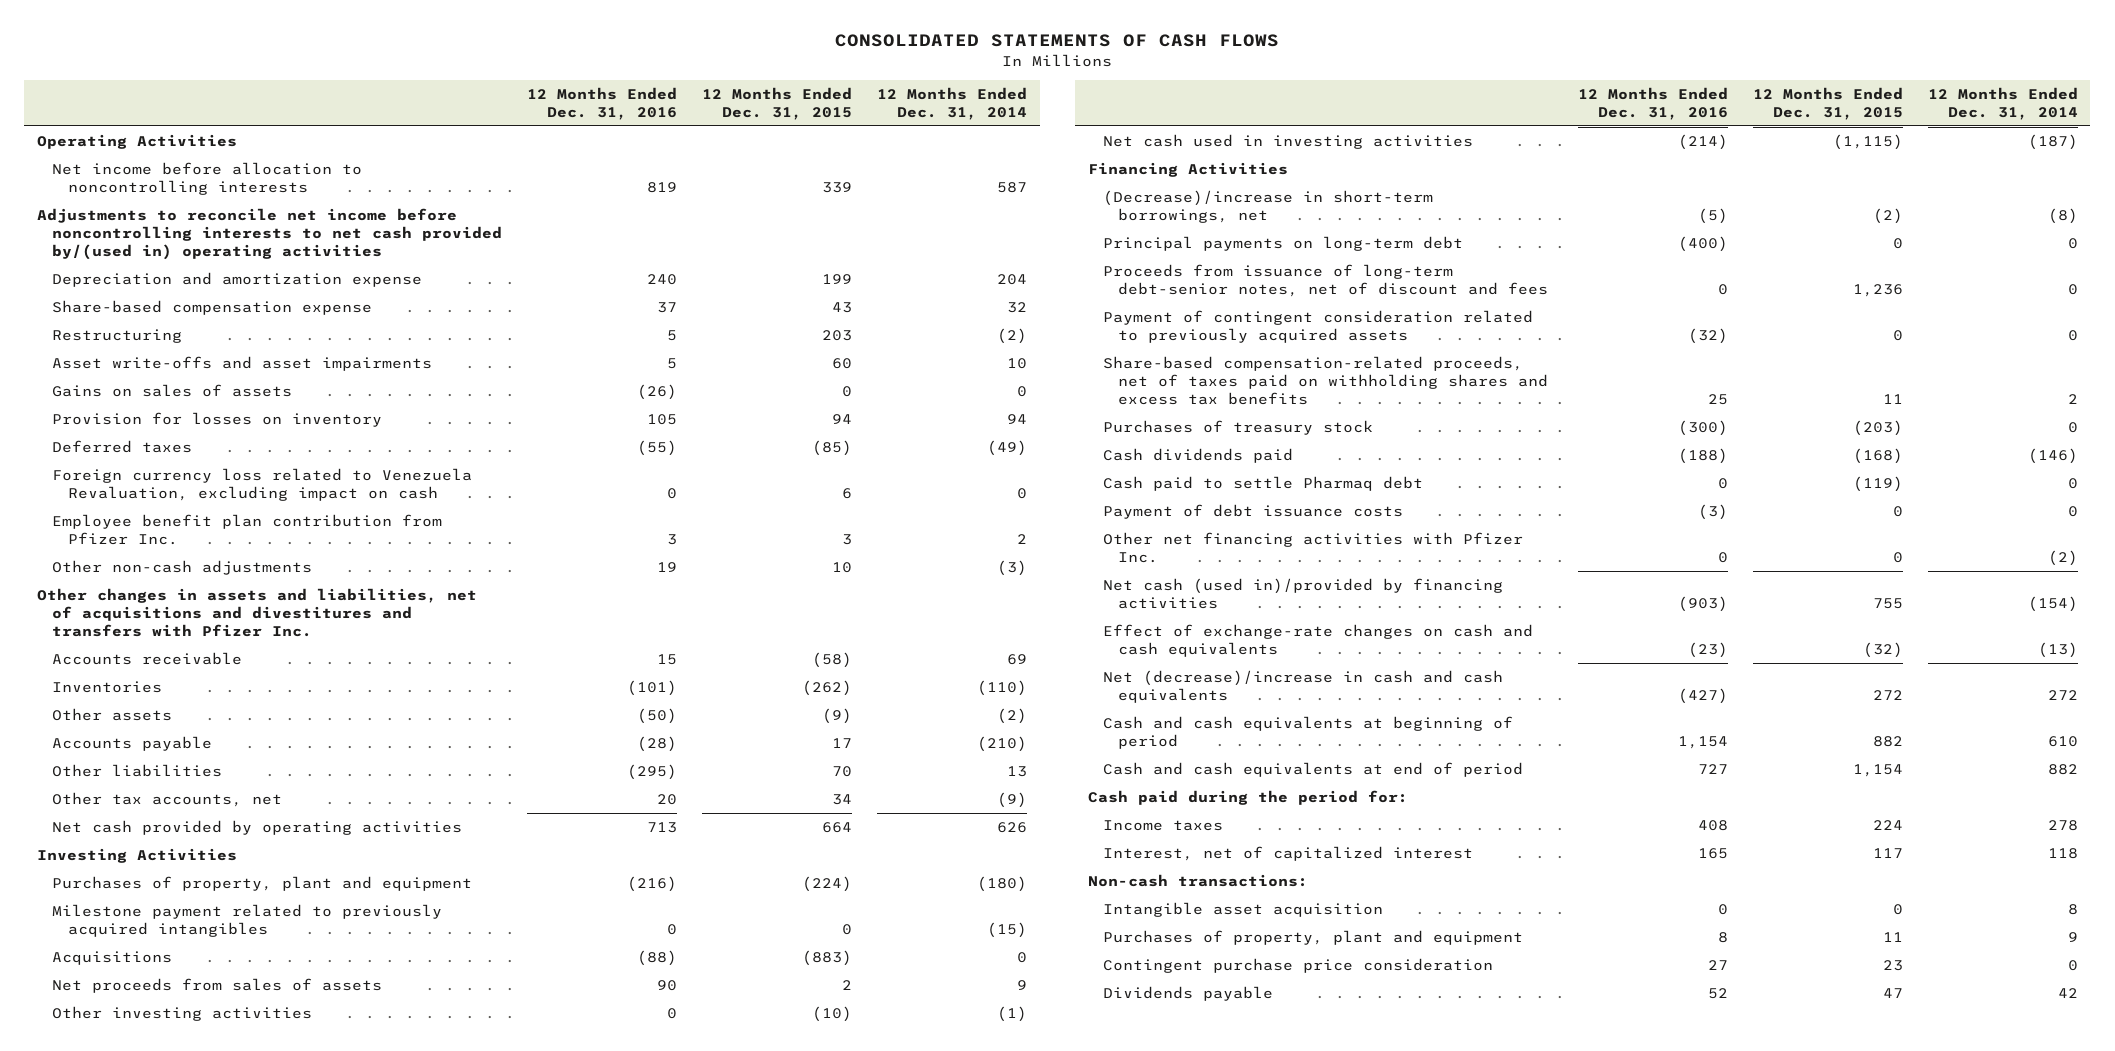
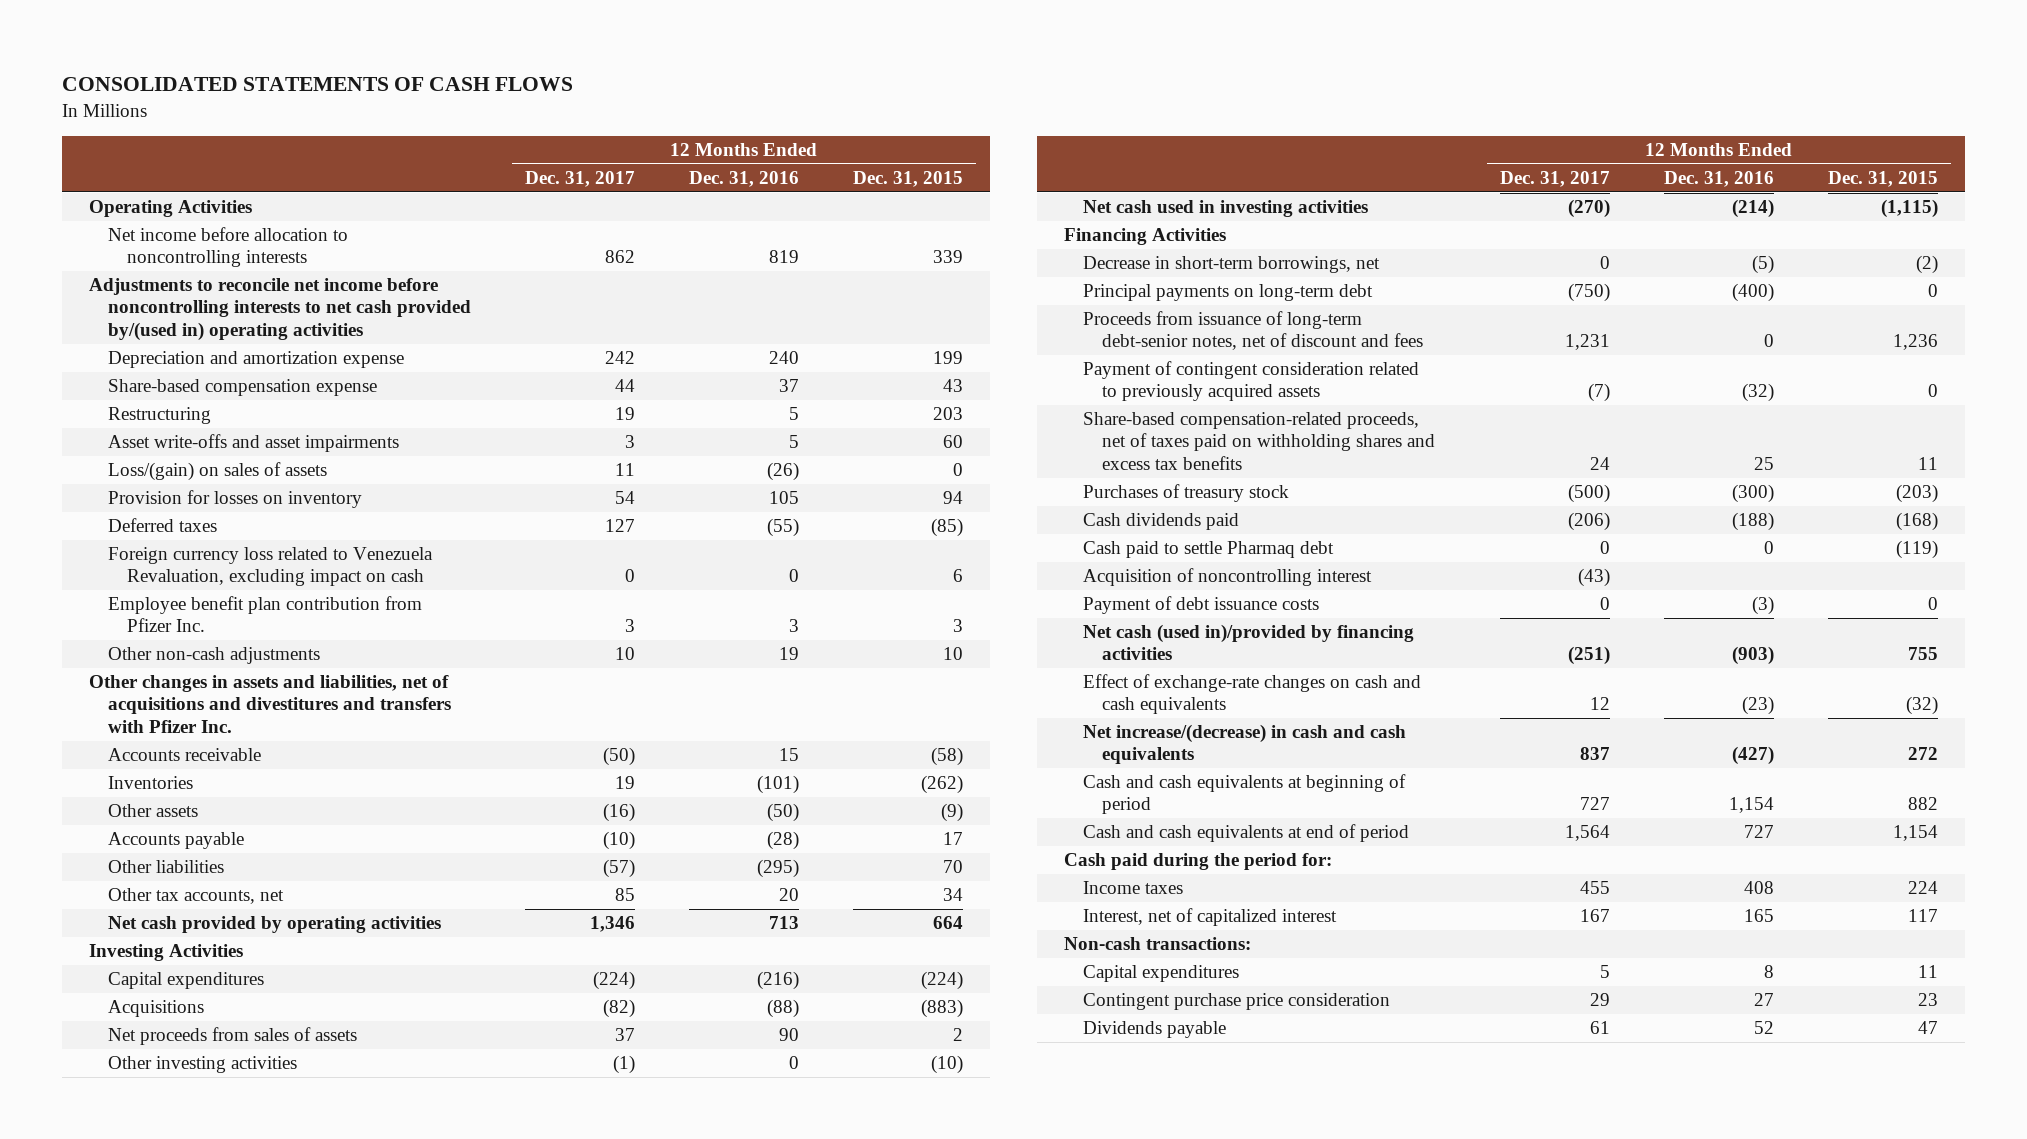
- | 12 Months Ended Dec. 31, 2016 | 12 Months Ended Dec. 31, 2015 | 12 Months Ended Dec. 31, 2014
+ | 12 Months Ended Dec. 31, 2017 | 12 Months Ended Dec. 31, 2016 | 12 Months Ended Dec. 31, 2015
- Gains on sales of assets | (26) | 0 | 0
+ Loss/(gain) on sales of assets | 11 | (26) | 0
- Purchases of property, plant and equipment | (216) | (224) | (180)
- Milestone payment related to previously acquired intangibles | 0 | 0 | (15)
+ Capital expenditures | (224) | (216) | (224)
- (Decrease)/increase in short-term borrowings, net | (5) | (2) | (8)
+ Decrease in short-term borrowings, net | 0 | (5) | (2)
+ Acquisition of noncontrolling interest | (43) | |
- Other net financing activities with Pfizer Inc. | 0 | 0 | (2)
- Net (decrease)/increase in cash and cash equivalents | (427) | 272 | 272
+ Net increase/(decrease) in cash and cash equivalents | 837 | (427) | 272
- Intangible asset acquisition | 0 | 0 | 8
- Purchases of property, plant and equipment | 8 | 11 | 9
+ Capital expenditures | 5 | 8 | 11

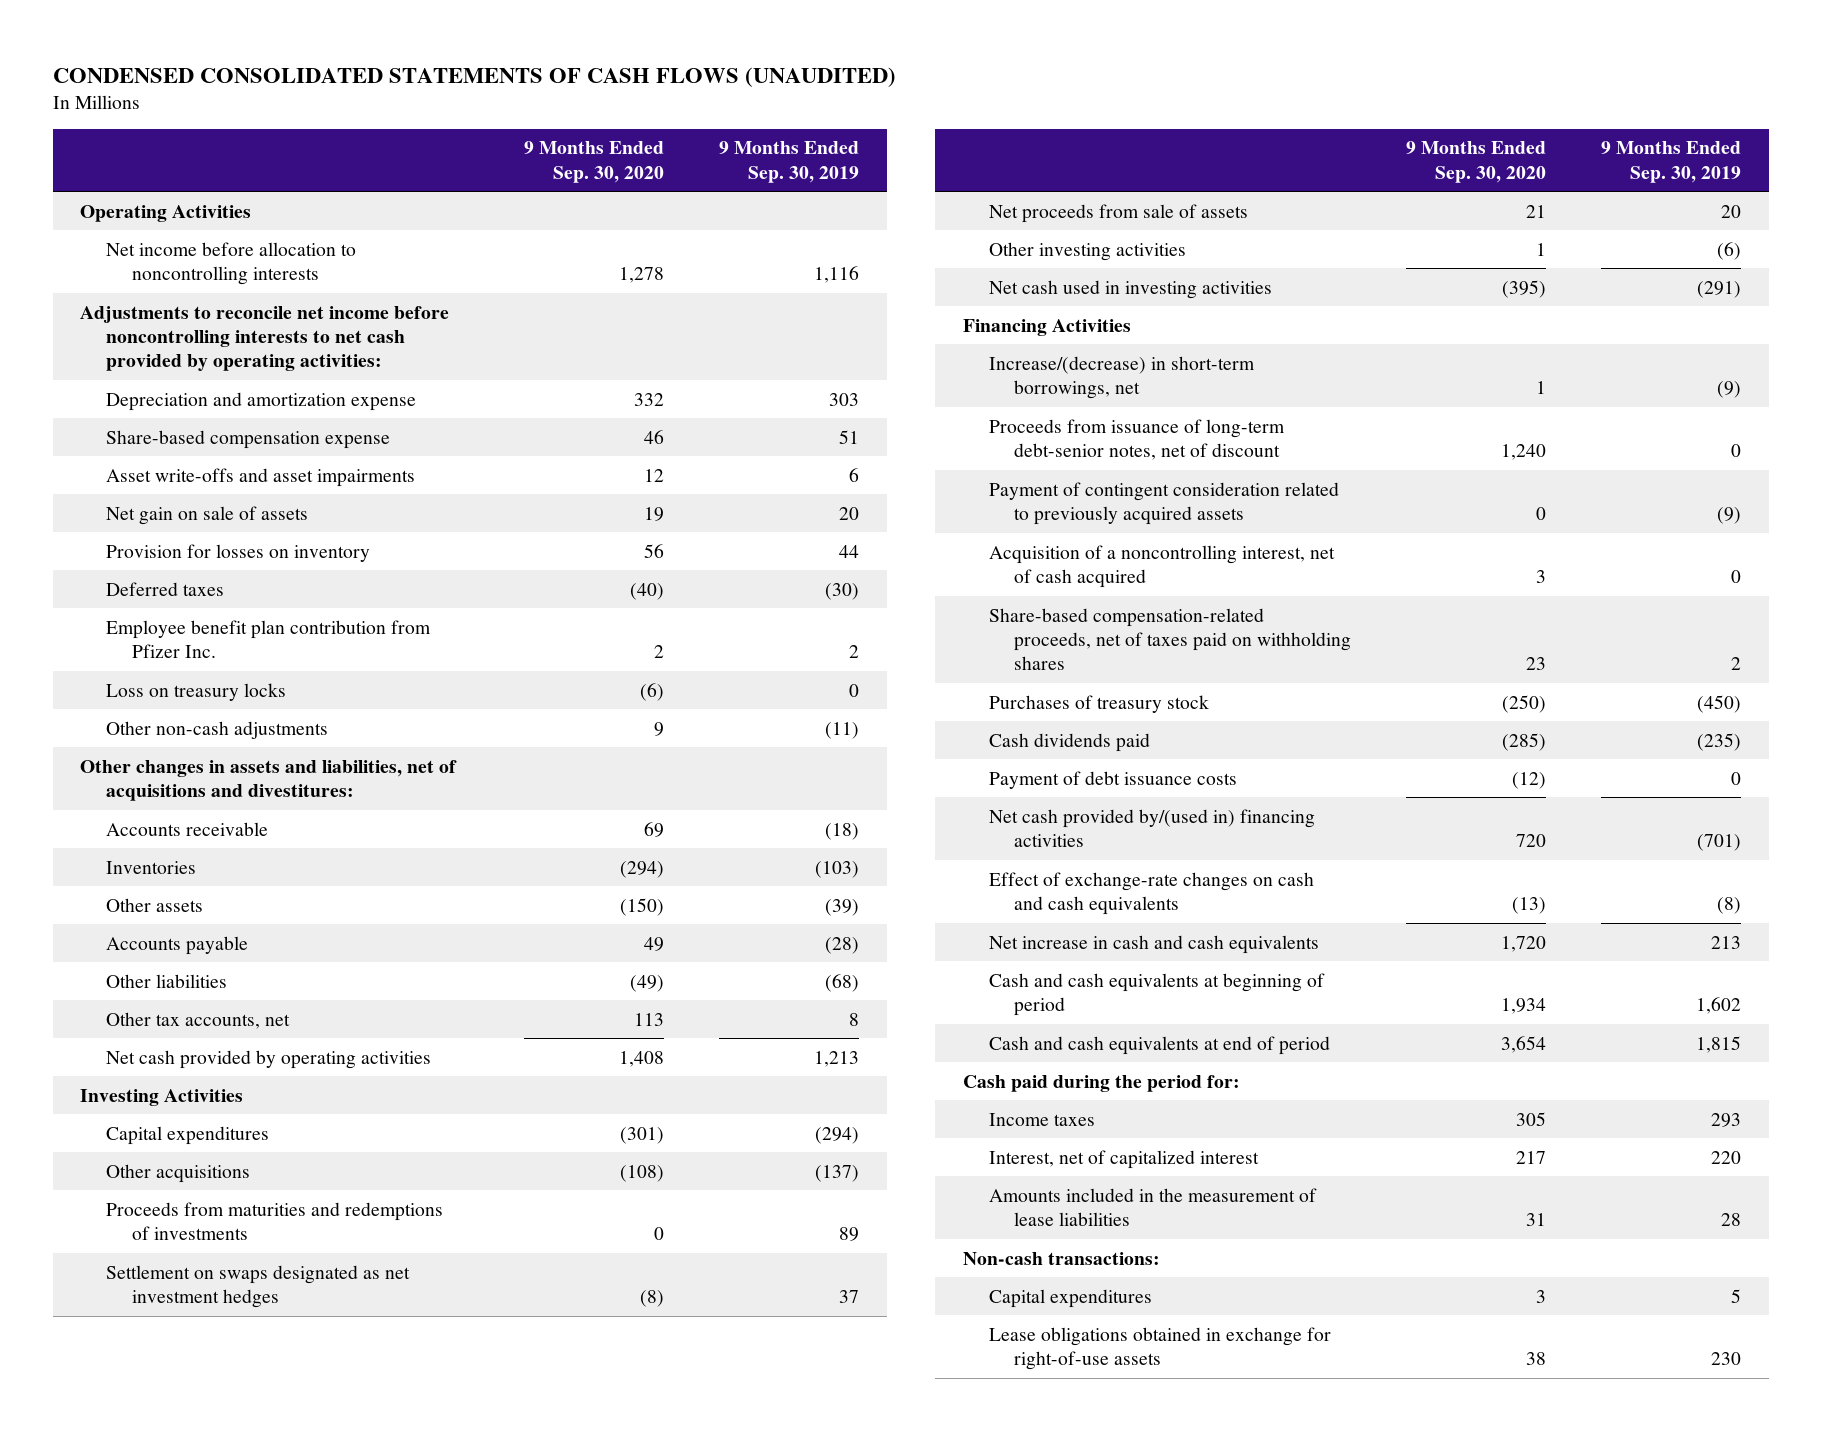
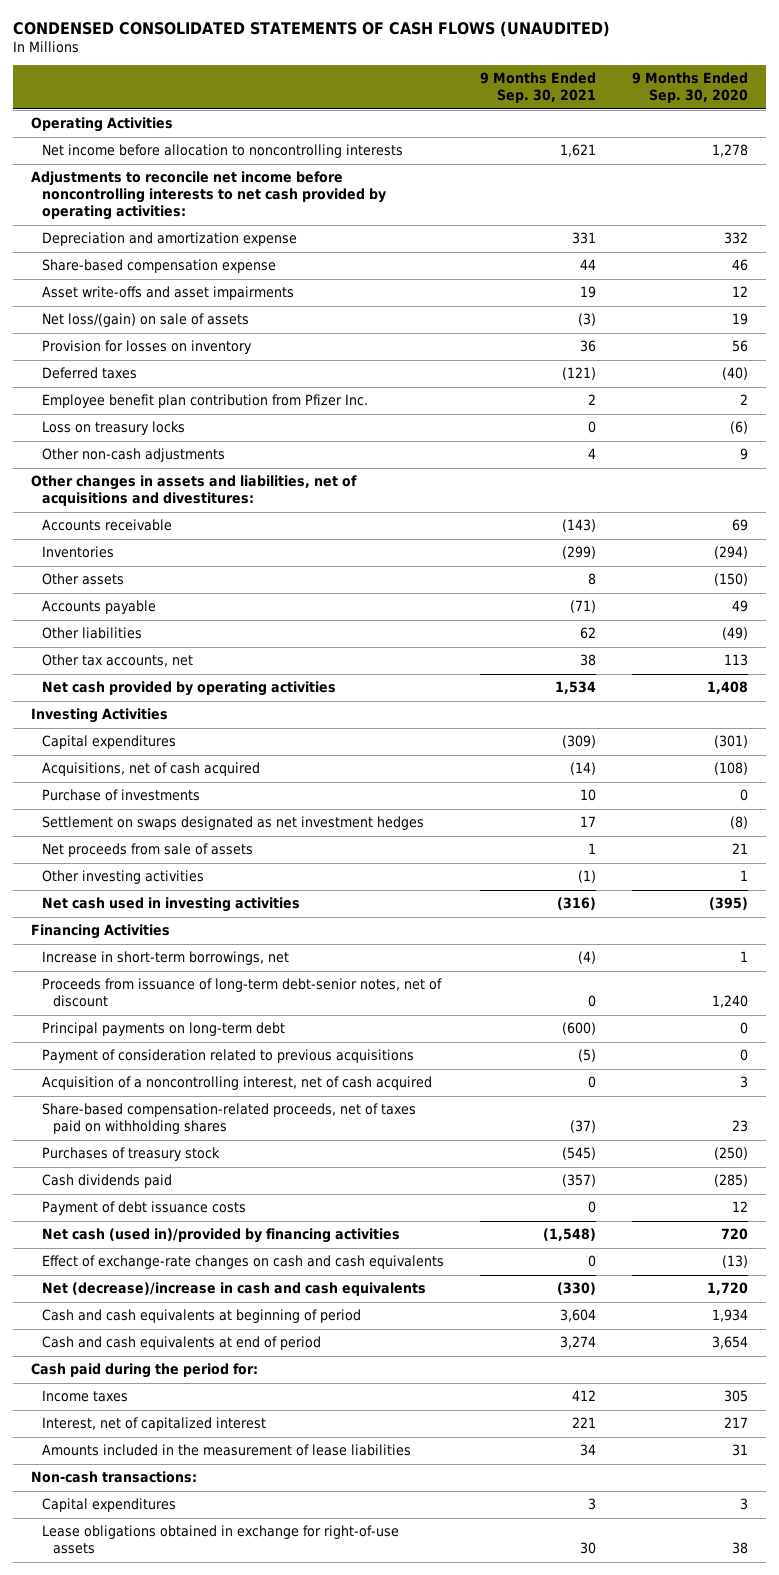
- | 9 Months Ended Sep. 30, 2020 | 9 Months Ended Sep. 30, 2019
+ | 9 Months Ended Sep. 30, 2021 | 9 Months Ended Sep. 30, 2020
- Net gain on sale of assets | 19 | 20
+ Net loss/(gain) on sale of assets | (3) | 19
- Other acquisitions | (108) | (137)
- Proceeds from maturities and redemptions of investments | 0 | 89
+ Acquisitions, net of cash acquired | (14) | (108)
+ Purchase of investments | 10 | 0
- Increase/(decrease) in short-term borrowings, net | 1 | (9)
+ Increase in short-term borrowings, net | (4) | 1
- Payment of contingent consideration related to previously acquired assets | 0 | (9)
+ Principal payments on long-term debt | (600) | 0
+ Payment of consideration related to previous acquisitions | (5) | 0
- Payment of debt issuance costs | (12) | 0
- Net cash provided by/(used in) financing activities | 720 | (701)
+ Payment of debt issuance costs | 0 | 12
+ Net cash (used in)/provided by financing activities | (1,548) | 720
- Net increase in cash and cash equivalents | 1,720 | 213
+ Net (decrease)/increase in cash and cash equivalents | (330) | 1,720

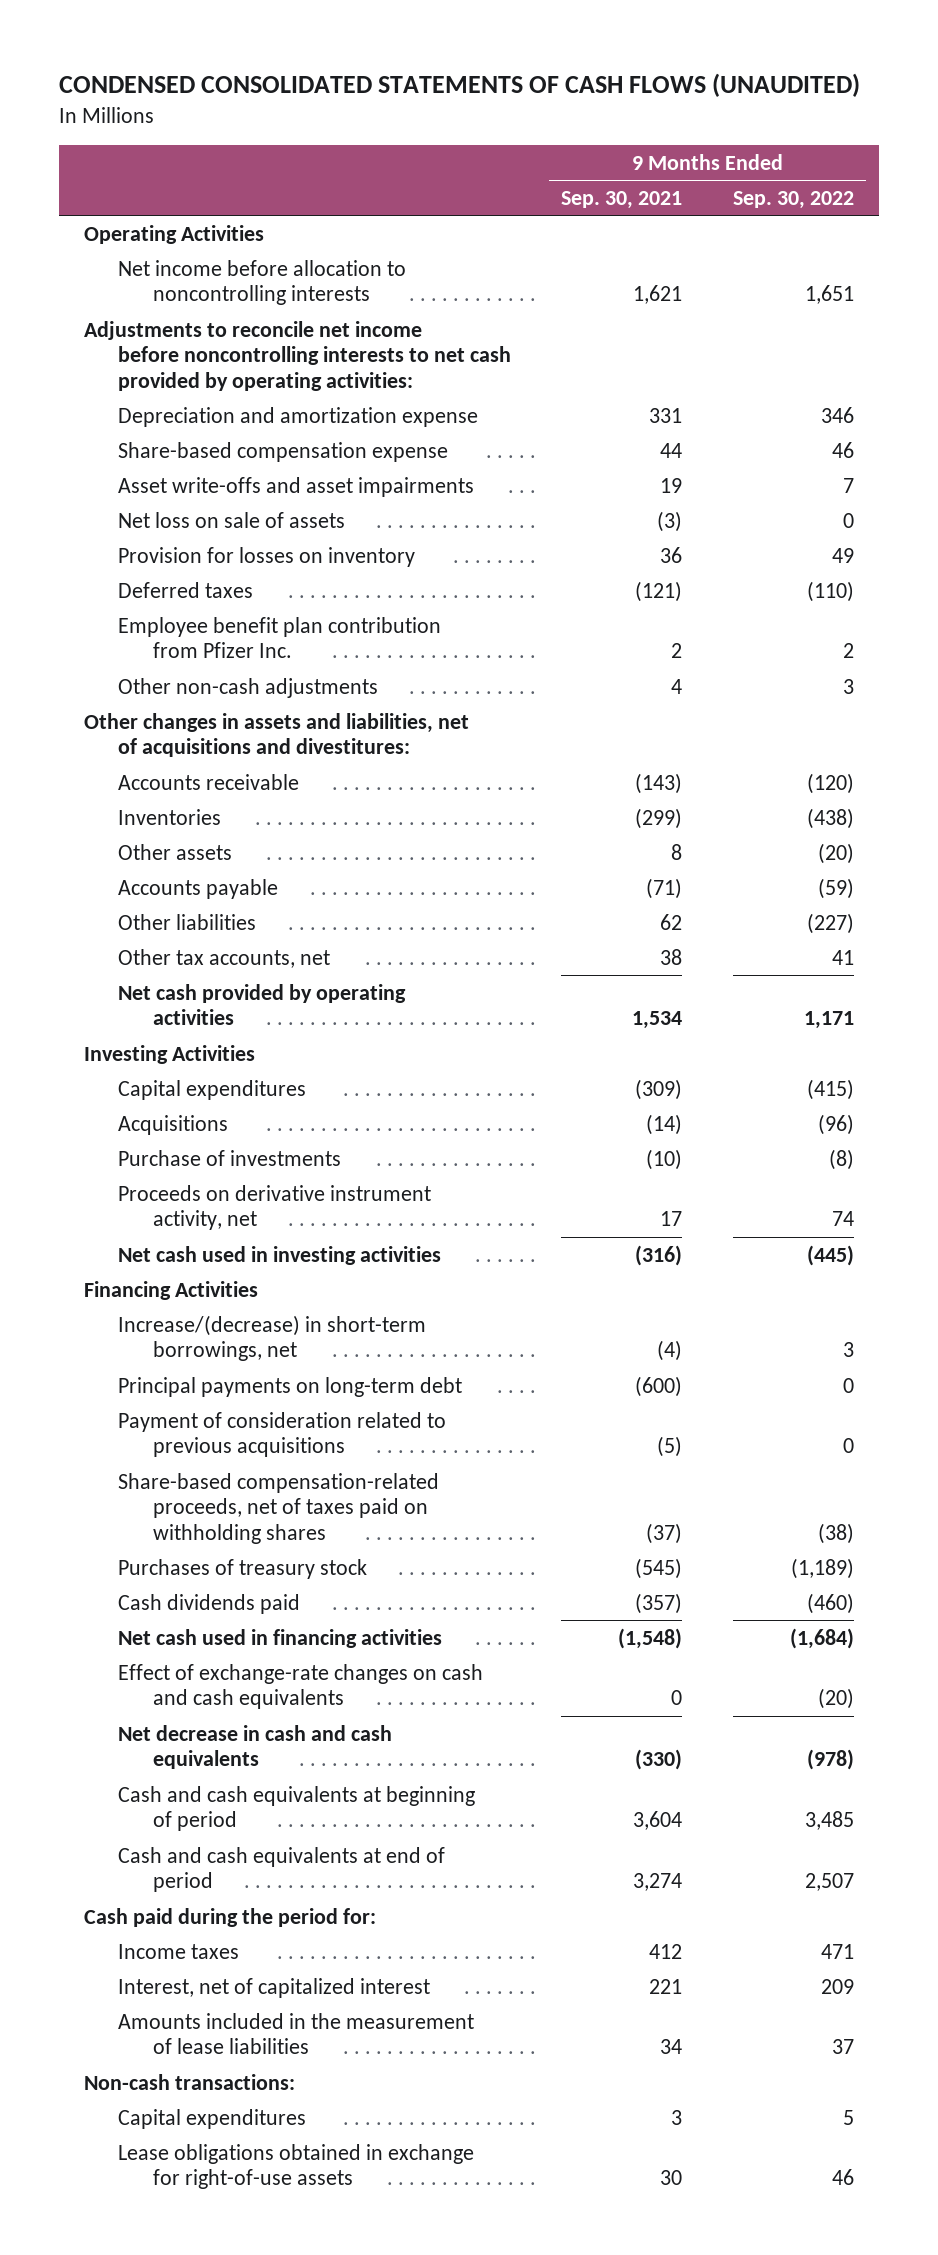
- | 9 Months Ended Sep. 30, 2021 | 9 Months Ended Sep. 30, 2020
+ | 9 Months Ended Sep. 30, 2021 | 9 Months Ended Sep. 30, 2022
- Net loss/(gain) on sale of assets | (3) | 19
+ Net loss on sale of assets | (3) | 0
- Loss on treasury locks | 0 | (6)
- Acquisitions, net of cash acquired | (14) | (108)
- Purchase of investments | 10 | 0
- Settlement on swaps designated as net investment hedges | 17 | (8)
- Net proceeds from sale of assets | 1 | 21
- Other investing activities | (1) | 1
+ Acquisitions | (14) | (96)
+ Purchase of investments | (10) | (8)
+ Proceeds on derivative instrument activity, net | 17 | 74
- Increase in short-term borrowings, net | (4) | 1
- Proceeds from issuance of long-term debt-senior notes, net of discount | 0 | 1,240
+ Increase/(decrease) in short-term borrowings, net | (4) | 3
- Acquisition of a noncontrolling interest, net of cash acquired | 0 | 3
- Payment of debt issuance costs | 0 | 12
- Net cash (used in)/provided by financing activities | (1,548) | 720
+ Net cash used in financing activities | (1,548) | (1,684)
- Net (decrease)/increase in cash and cash equivalents | (330) | 1,720
+ Net decrease in cash and cash equivalents | (330) | (978)

